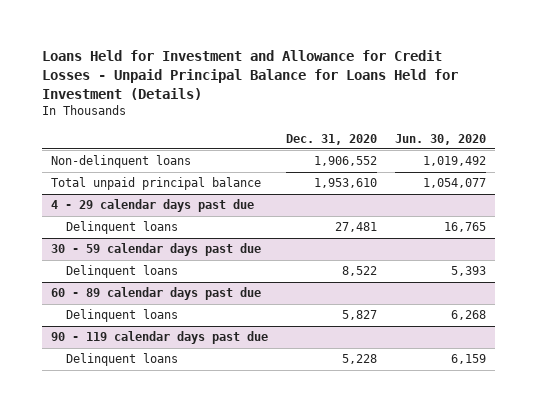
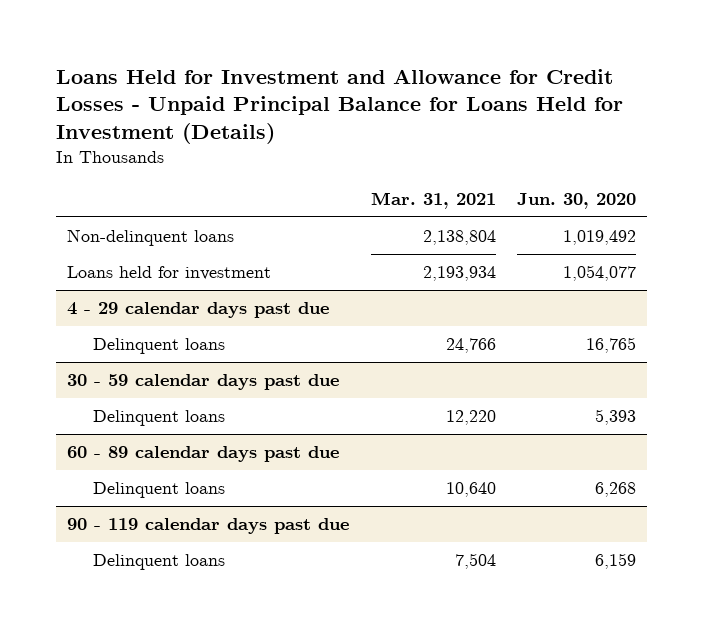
- | Dec. 31, 2020 | Jun. 30, 2020
+ | Mar. 31, 2021 | Jun. 30, 2020
- Total unpaid principal balance | 1,953,610 | 1,054,077
+ Loans held for investment | 2,193,934 | 1,054,077

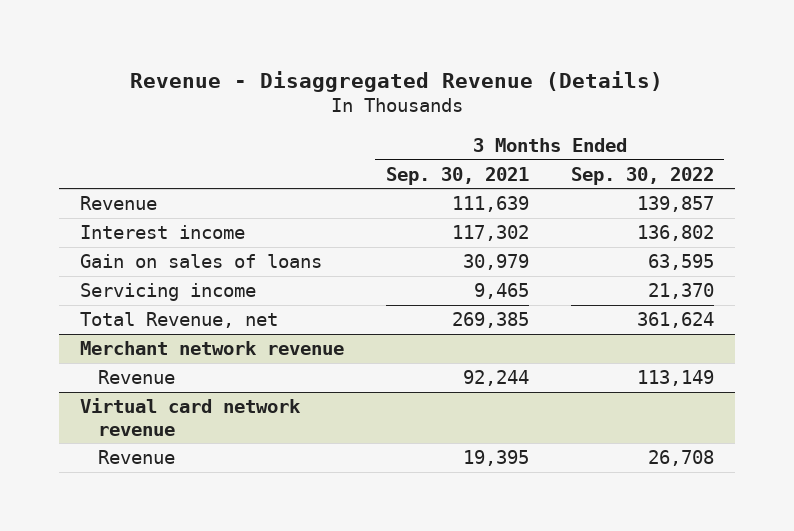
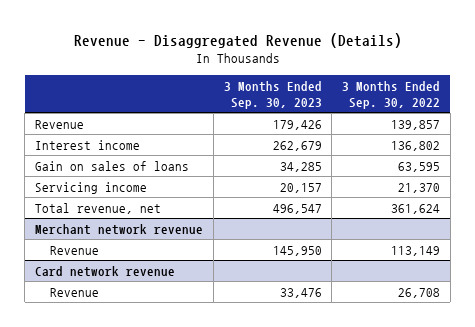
- | 3 Months Ended Sep. 30, 2021 | 3 Months Ended Sep. 30, 2022
+ | 3 Months Ended Sep. 30, 2023 | 3 Months Ended Sep. 30, 2022
- Total Revenue, net | 269,385 | 361,624
+ Total revenue, net | 496,547 | 361,624
- Virtual card network revenue
+ Card network revenue

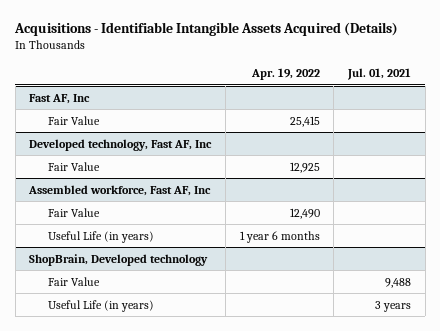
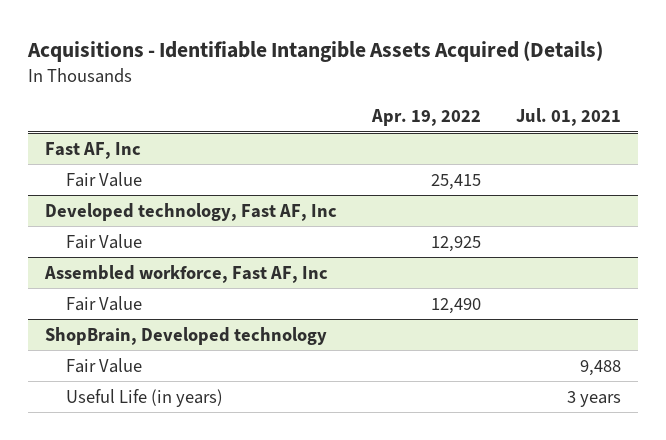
@ Assembled workforce, Fast AF, Inc
- Useful Life (in years) | 1 year 6 months |

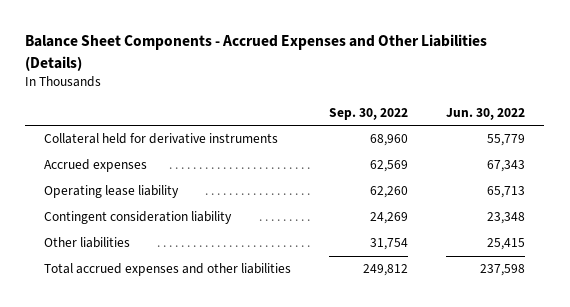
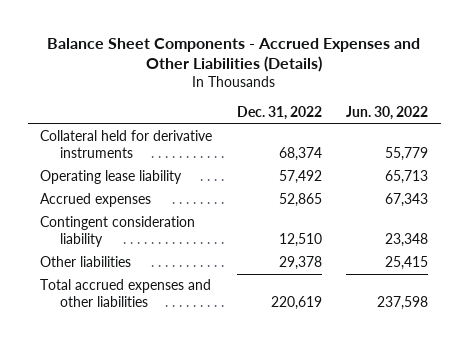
- | Sep. 30, 2022 | Jun. 30, 2022
+ | Dec. 31, 2022 | Jun. 30, 2022
moved down: Accrued expenses | 52,865 | 67,343

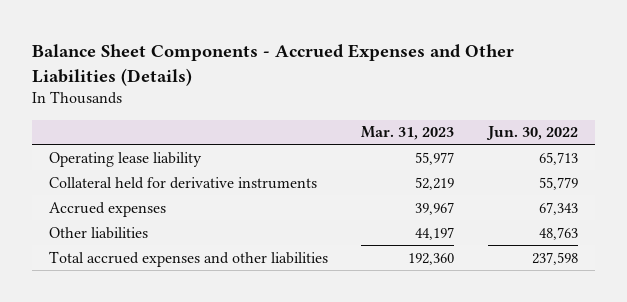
- | Dec. 31, 2022 | Jun. 30, 2022
+ | Mar. 31, 2023 | Jun. 30, 2022
moved down: Collateral held for derivative instruments | 52,219 | 55,779
- Contingent consideration liability | 12,510 | 23,348
- Other liabilities | 29,378 | 25,415
+ Other liabilities | 44,197 | 48,763

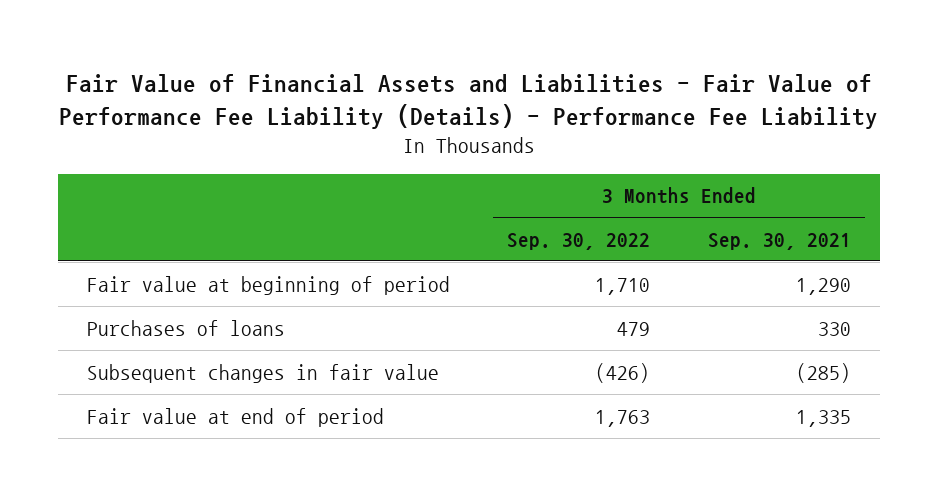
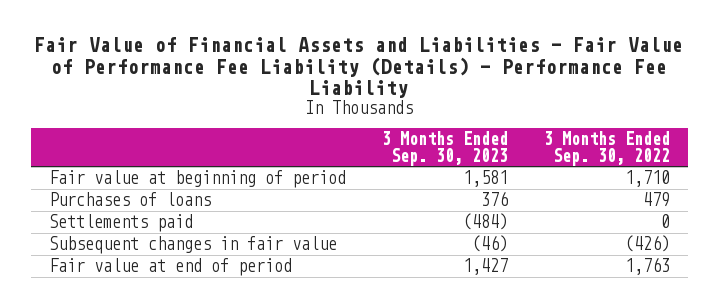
- | 3 Months Ended Sep. 30, 2022 | 3 Months Ended Sep. 30, 2021
+ | 3 Months Ended Sep. 30, 2023 | 3 Months Ended Sep. 30, 2022
+ Settlements paid | (484) | 0

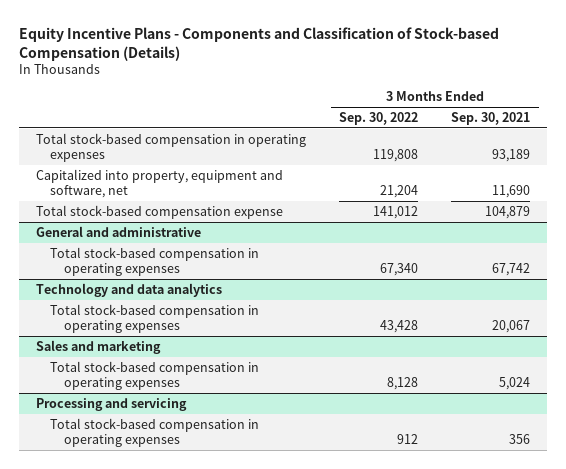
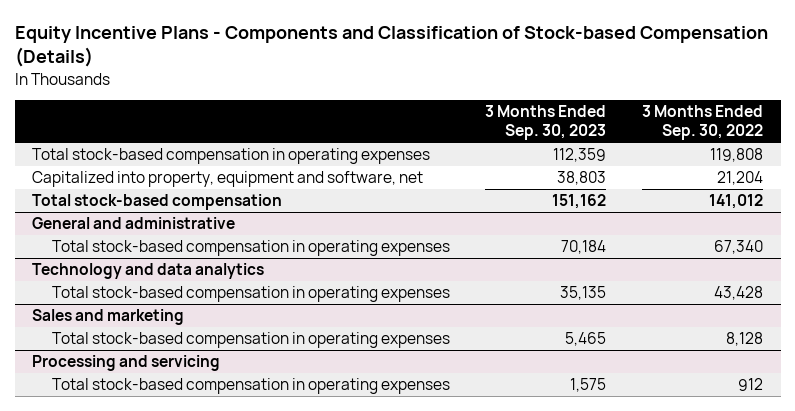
- | 3 Months Ended Sep. 30, 2022 | 3 Months Ended Sep. 30, 2021
+ | 3 Months Ended Sep. 30, 2023 | 3 Months Ended Sep. 30, 2022
- Total stock-based compensation expense | 141,012 | 104,879
+ Total stock-based compensation | 151,162 | 141,012

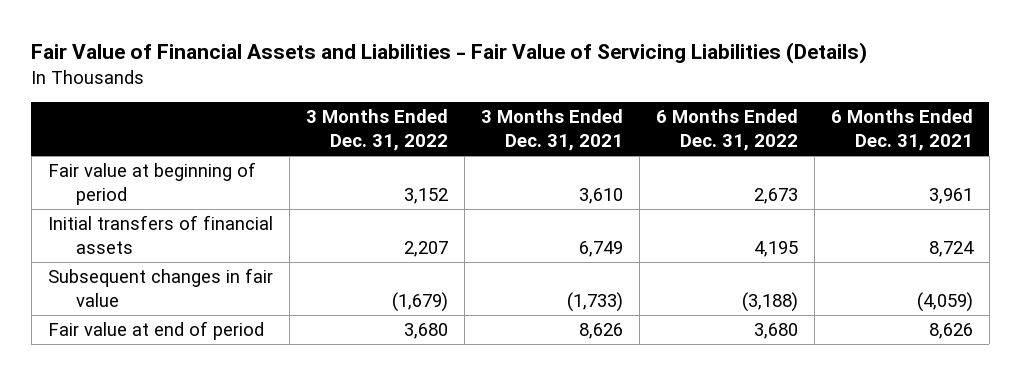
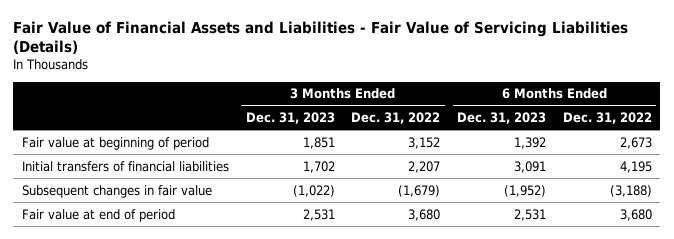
- | 3 Months Ended Dec. 31, 2022 | 3 Months Ended Dec. 31, 2021 | 6 Months Ended Dec. 31, 2022 | 6 Months Ended Dec. 31, 2021
+ | 3 Months Ended Dec. 31, 2023 | 3 Months Ended Dec. 31, 2022 | 6 Months Ended Dec. 31, 2023 | 6 Months Ended Dec. 31, 2022
- Initial transfers of financial assets | 2,207 | 6,749 | 4,195 | 8,724
+ Initial transfers of financial liabilities | 1,702 | 2,207 | 3,091 | 4,195

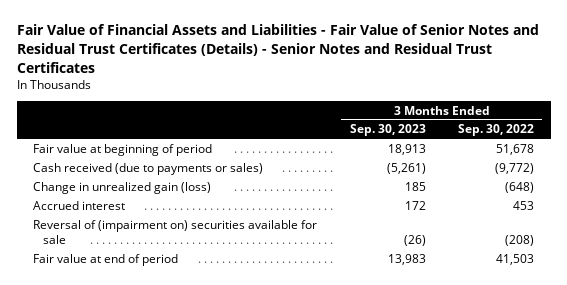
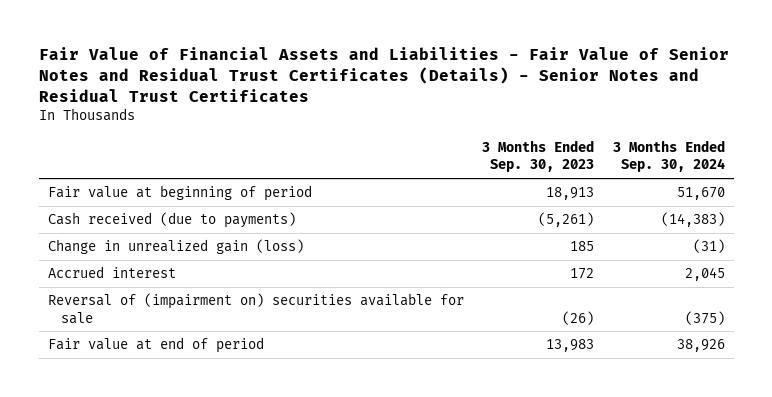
- | 3 Months Ended Sep. 30, 2023 | 3 Months Ended Sep. 30, 2022
+ | 3 Months Ended Sep. 30, 2023 | 3 Months Ended Sep. 30, 2024
- Cash received (due to payments or sales) | (5,261) | (9,772)
+ Cash received (due to payments) | (5,261) | (14,383)

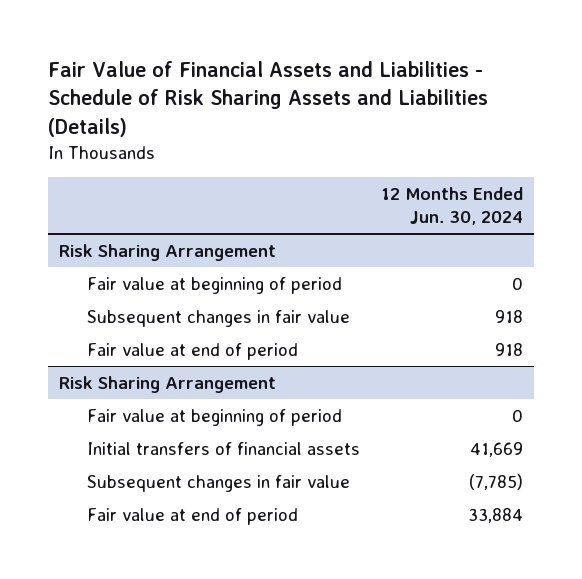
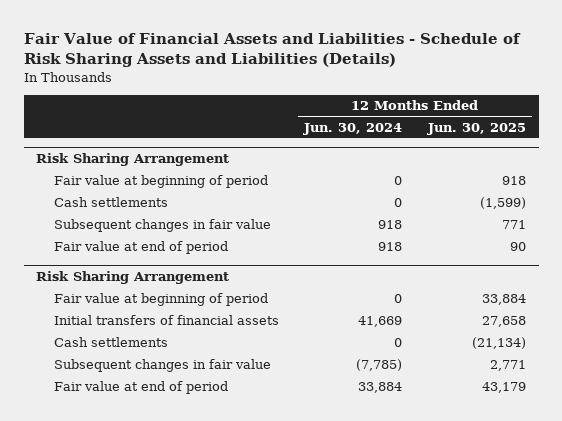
- | 12 Months Ended Jun. 30, 2024
+ | 12 Months Ended Jun. 30, 2024 | 12 Months Ended Jun. 30, 2025
@ Risk Sharing Arrangement
+ Cash settlements | 0 | (1,599)
+ Cash settlements | 0 | (21,134)

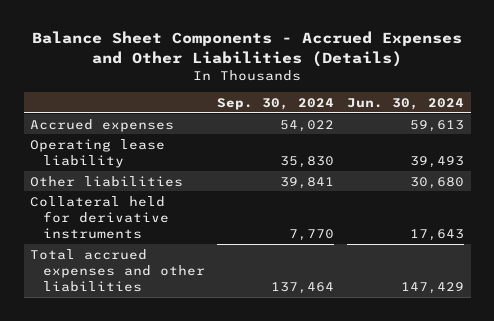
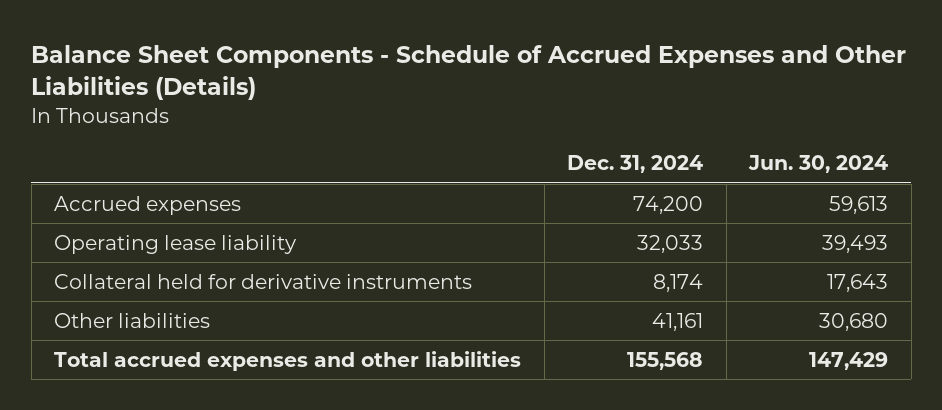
- Balance Sheet Components - Accrued Expenses and Other Liabilities (Details)
+ Balance Sheet Components - Schedule of Accrued Expenses and Other Liabilities (Details)
- | Sep. 30, 2024 | Jun. 30, 2024
+ | Dec. 31, 2024 | Jun. 30, 2024
moved down: Other liabilities | 41,161 | 30,680

